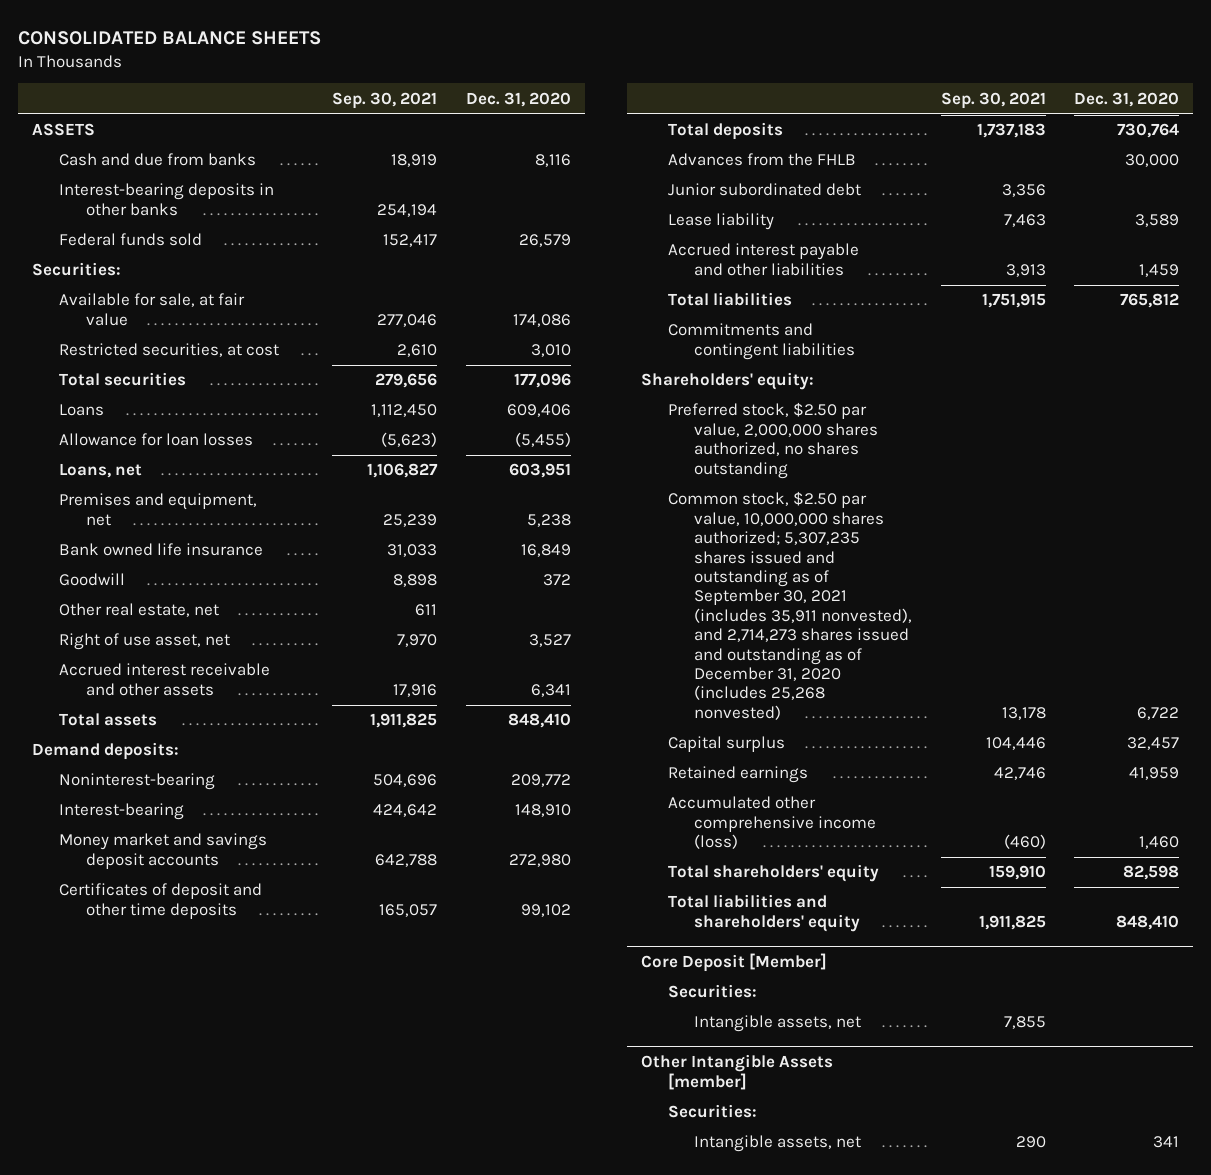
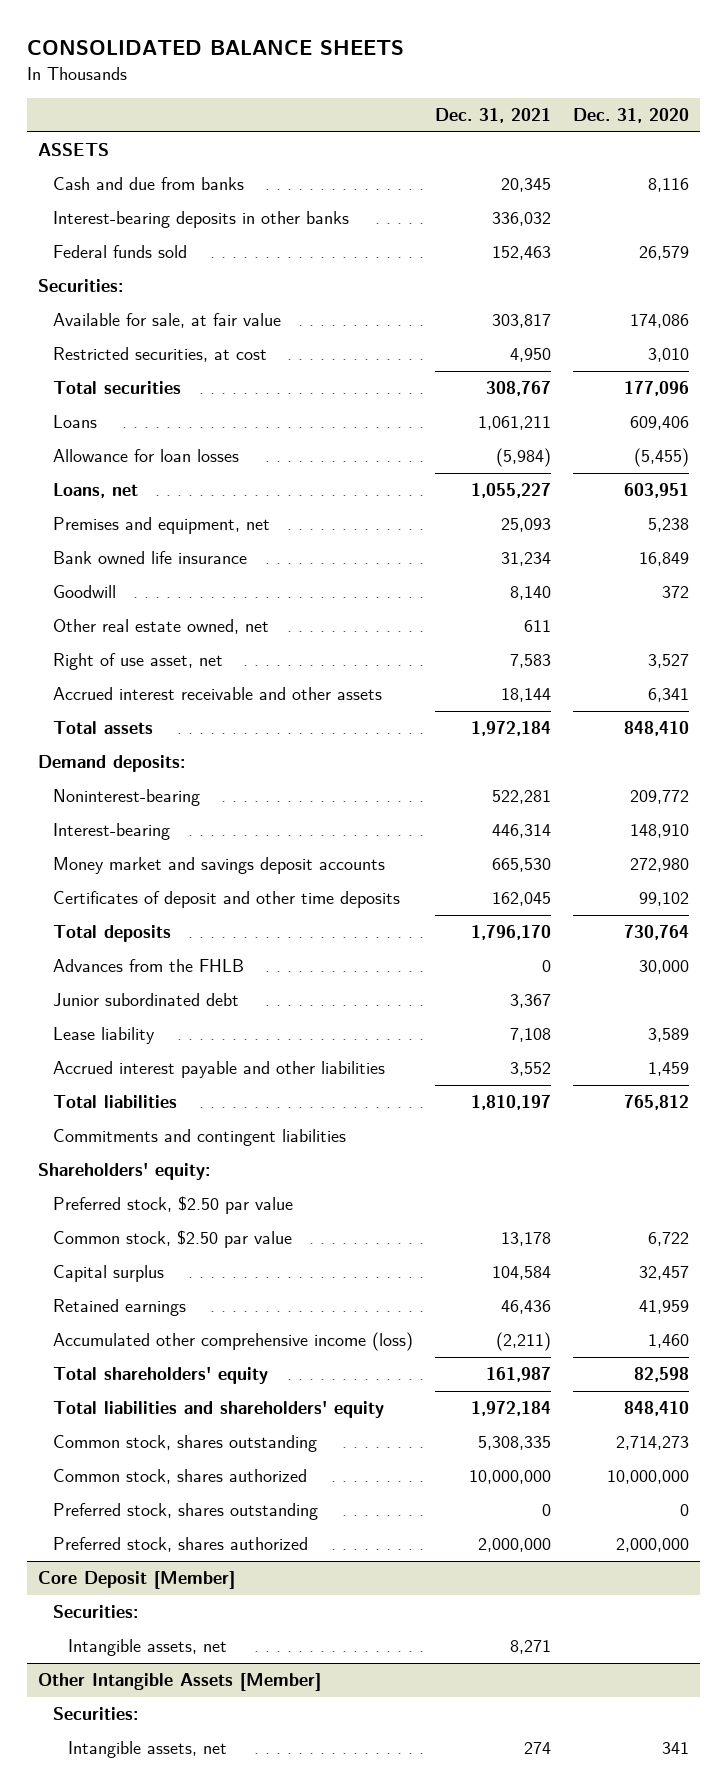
- | Sep. 30, 2021 | Dec. 31, 2020
+ | Dec. 31, 2021 | Dec. 31, 2020
- Other real estate, net | 611 |
+ Other real estate owned, net | 611 |
- Preferred stock, $2.50 par value, 2,000,000 shares authorized, no shares outstanding
- Common stock, $2.50 par value, 10,000,000 shares authorized; 5,307,235 shares issued and outstanding as of September 30, 2021 (includes 35,911 nonvested), and 2,714,273 shares issued and outstanding as of December 31, 2020 (includes 25,268 nonvested) | 13,178 | 6,722
+ Preferred stock, $2.50 par value
+ Common stock, $2.50 par value | 13,178 | 6,722
+ Common stock, shares outstanding | 5,308,335 | 2,714,273
+ Common stock, shares authorized | 10,000,000 | 10,000,000
+ Preferred stock, shares outstanding | 0 | 0
+ Preferred stock, shares authorized | 2,000,000 | 2,000,000
- Other Intangible Assets [member]
+ Other Intangible Assets [Member]

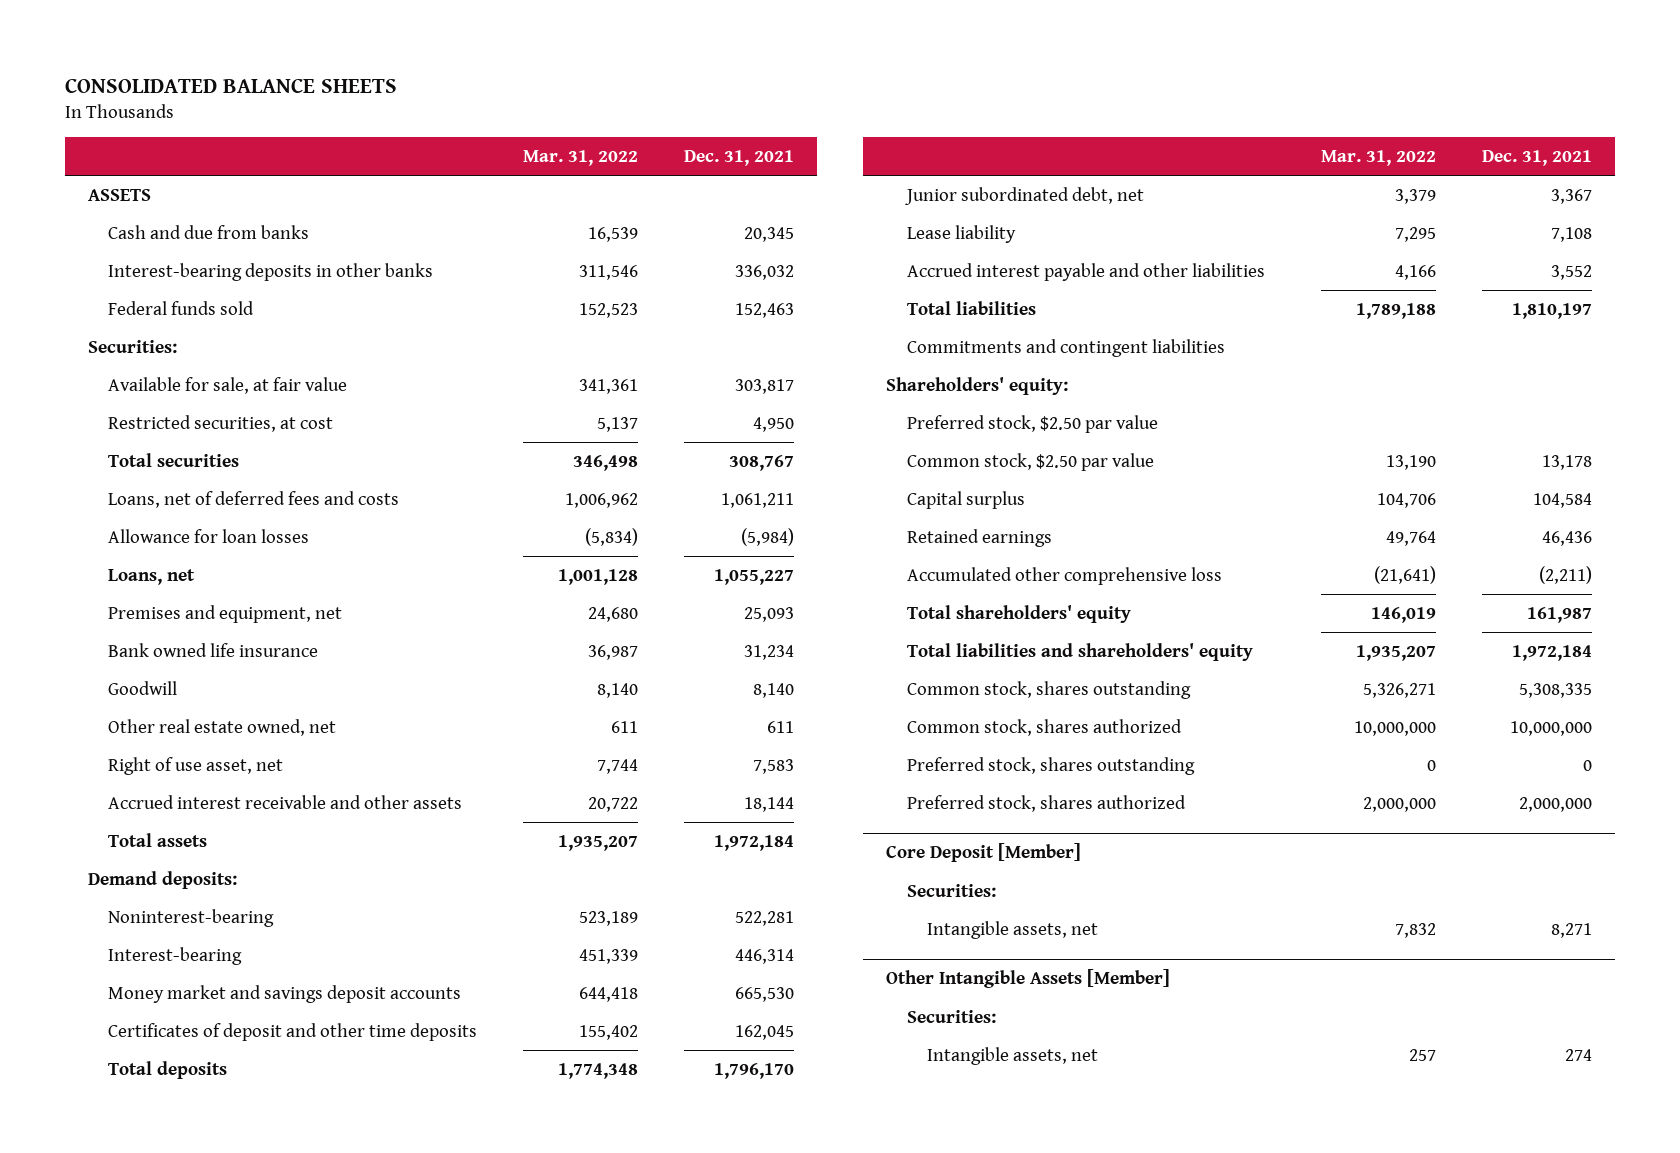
- | Dec. 31, 2021 | Dec. 31, 2020
+ | Mar. 31, 2022 | Dec. 31, 2021
- Loans | 1,061,211 | 609,406
+ Loans, net of deferred fees and costs | 1,006,962 | 1,061,211
- Advances from the FHLB | 0 | 30,000
- Junior subordinated debt | 3,367 |
+ Junior subordinated debt, net | 3,379 | 3,367
- Accumulated other comprehensive income (loss) | (2,211) | 1,460
+ Accumulated other comprehensive loss | (21,641) | (2,211)

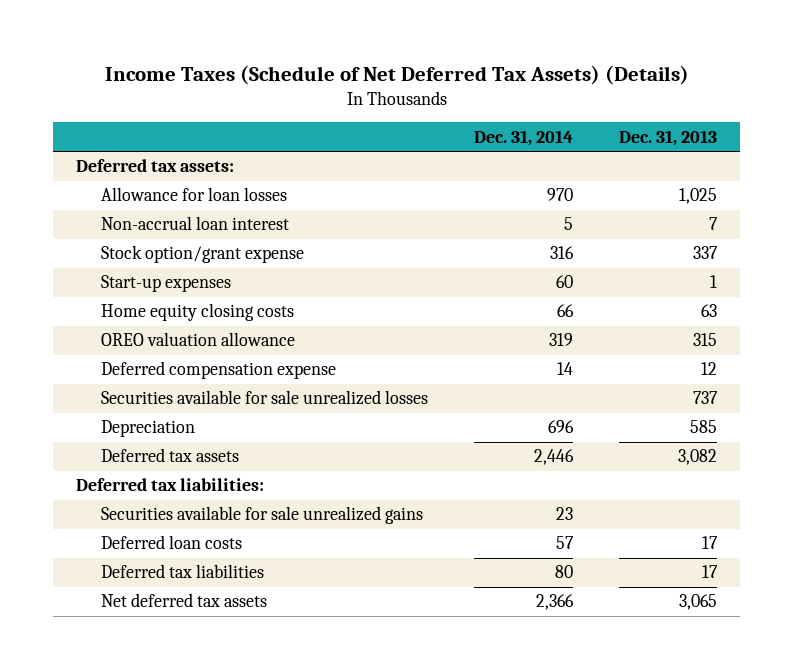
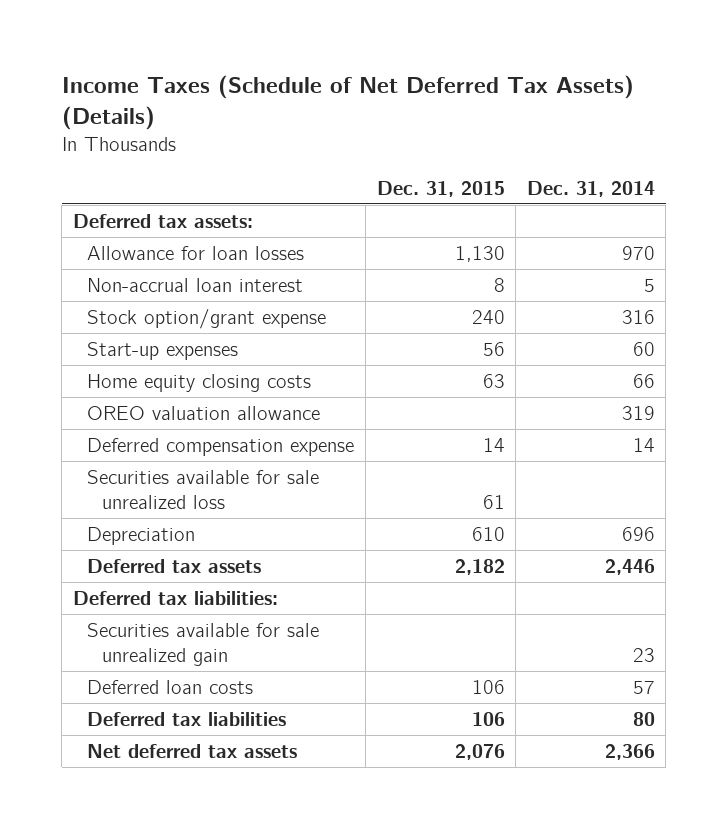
- | Dec. 31, 2014 | Dec. 31, 2013
+ | Dec. 31, 2015 | Dec. 31, 2014
- Securities available for sale unrealized losses | | 737
+ Securities available for sale unrealized loss | 61 |
- Securities available for sale unrealized gains | 23 |
+ Securities available for sale unrealized gain | | 23

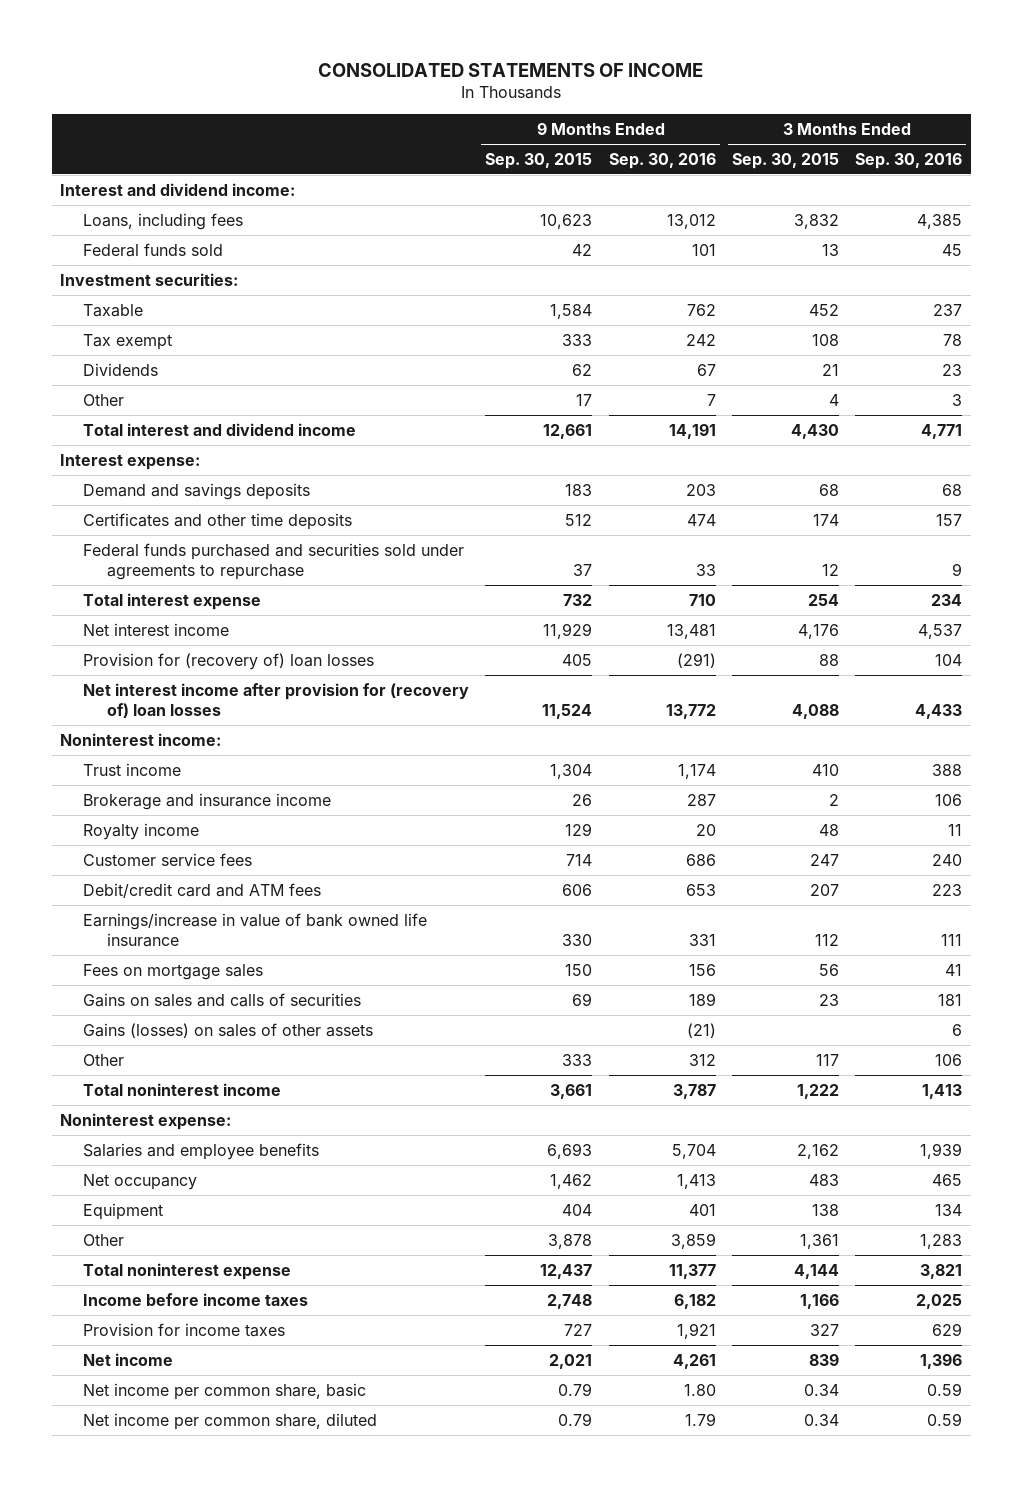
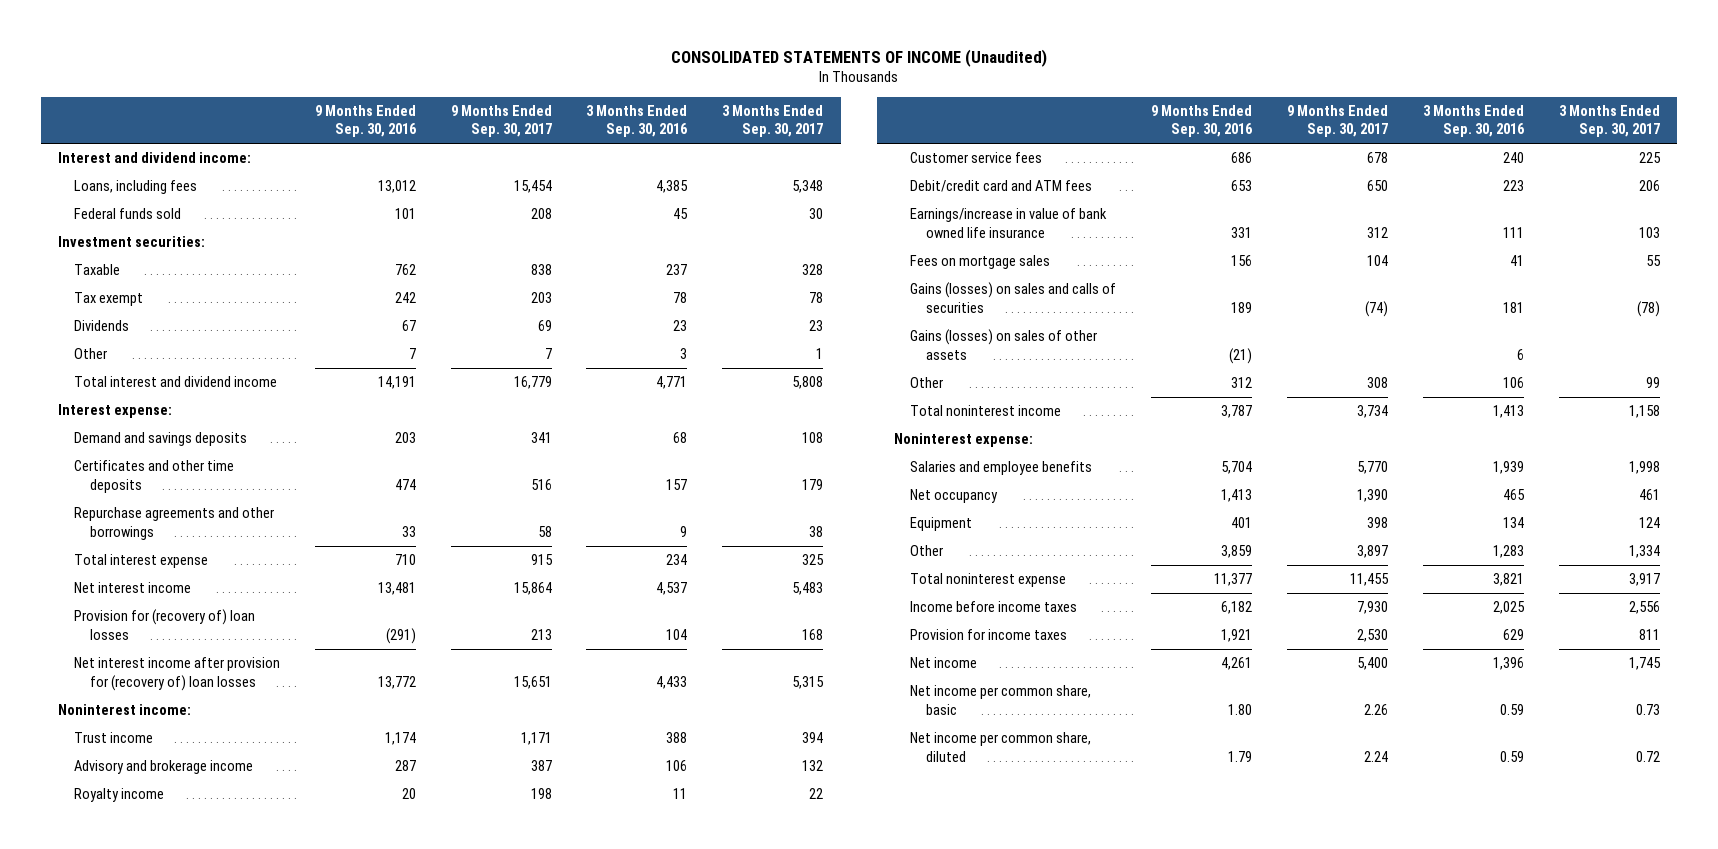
- CONSOLIDATED STATEMENTS OF INCOME
+ CONSOLIDATED STATEMENTS OF INCOME (Unaudited)
- | 9 Months Ended Sep. 30, 2015 | 9 Months Ended Sep. 30, 2016 | 3 Months Ended Sep. 30, 2015 | 3 Months Ended Sep. 30, 2016
+ | 9 Months Ended Sep. 30, 2016 | 9 Months Ended Sep. 30, 2017 | 3 Months Ended Sep. 30, 2016 | 3 Months Ended Sep. 30, 2017
- Federal funds purchased and securities sold under agreements to repurchase | 37 | 33 | 12 | 9
+ Repurchase agreements and other borrowings | 33 | 58 | 9 | 38
- Brokerage and insurance income | 26 | 287 | 2 | 106
+ Advisory and brokerage income | 287 | 387 | 106 | 132
- Gains on sales and calls of securities | 69 | 189 | 23 | 181
+ Gains (losses) on sales and calls of securities | 189 | (74) | 181 | (78)

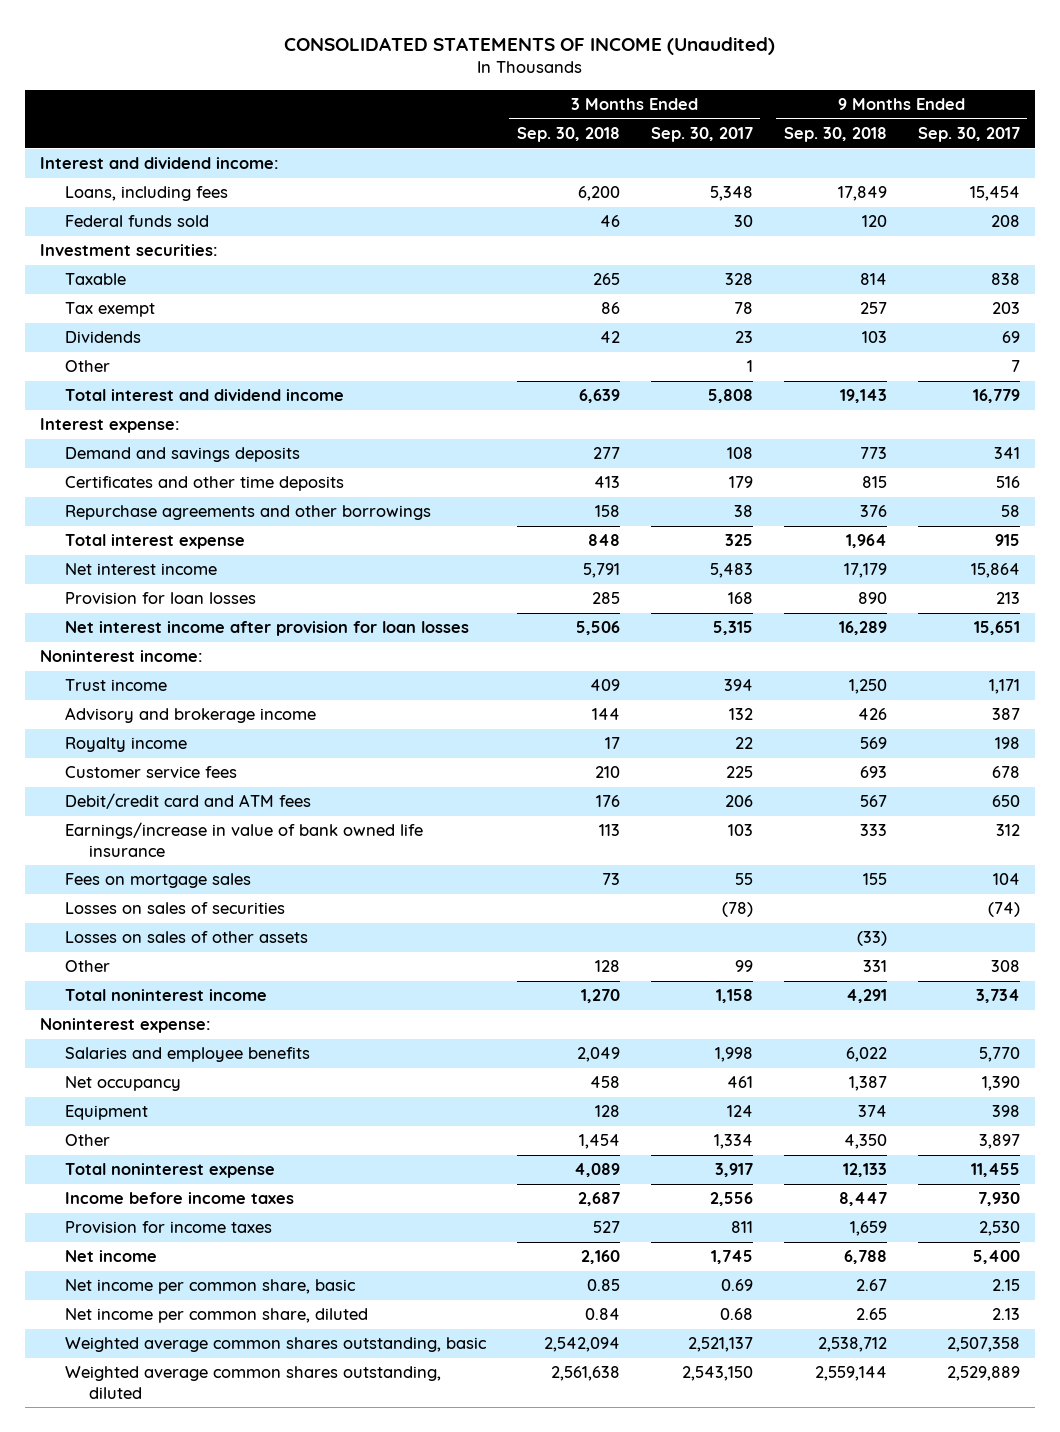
- | 9 Months Ended Sep. 30, 2016 | 9 Months Ended Sep. 30, 2017 | 3 Months Ended Sep. 30, 2016 | 3 Months Ended Sep. 30, 2017
+ | 3 Months Ended Sep. 30, 2018 | 3 Months Ended Sep. 30, 2017 | 9 Months Ended Sep. 30, 2018 | 9 Months Ended Sep. 30, 2017
- Provision for (recovery of) loan losses | (291) | 213 | 104 | 168
- Net interest income after provision for (recovery of) loan losses | 13,772 | 15,651 | 4,433 | 5,315
+ Provision for loan losses | 285 | 168 | 890 | 213
+ Net interest income after provision for loan losses | 5,506 | 5,315 | 16,289 | 15,651
- Gains (losses) on sales and calls of securities | 189 | (74) | 181 | (78)
- Gains (losses) on sales of other assets | (21) | | 6 |
+ Losses on sales of securities | | (78) | | (74)
+ Losses on sales of other assets | | | (33) |
- Net income per common share, basic | 1.80 | 2.26 | 0.59 | 0.73
- Net income per common share, diluted | 1.79 | 2.24 | 0.59 | 0.72
+ Net income per common share, basic | 0.85 | 0.69 | 2.67 | 2.15
+ Net income per common share, diluted | 0.84 | 0.68 | 2.65 | 2.13
+ Weighted average common shares outstanding, basic | 2,542,094 | 2,521,137 | 2,538,712 | 2,507,358
+ Weighted average common shares outstanding, diluted | 2,561,638 | 2,543,150 | 2,559,144 | 2,529,889

